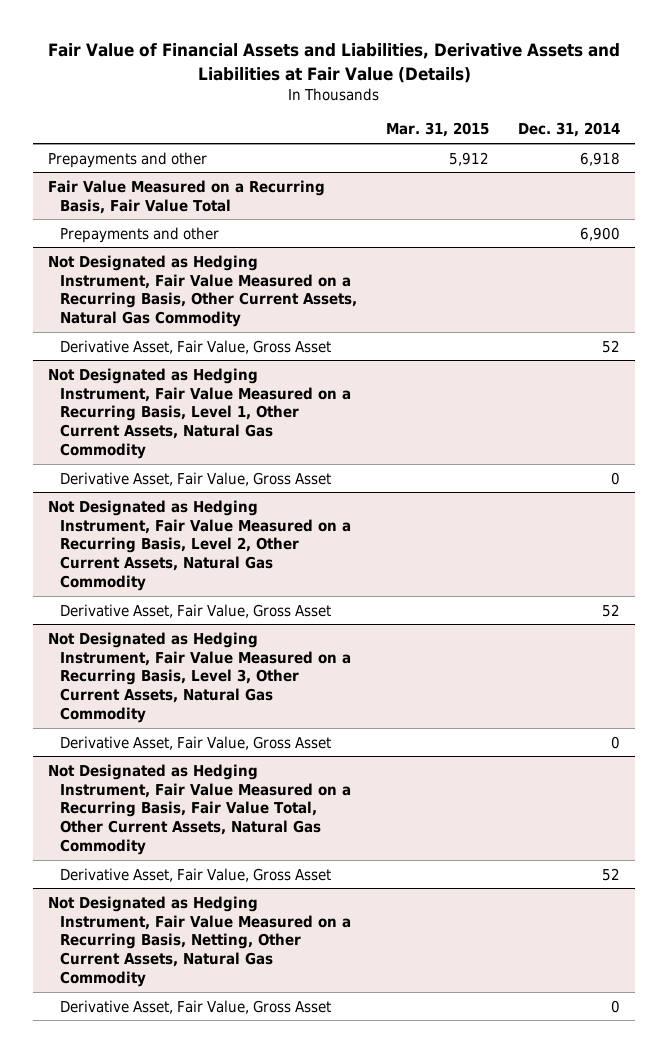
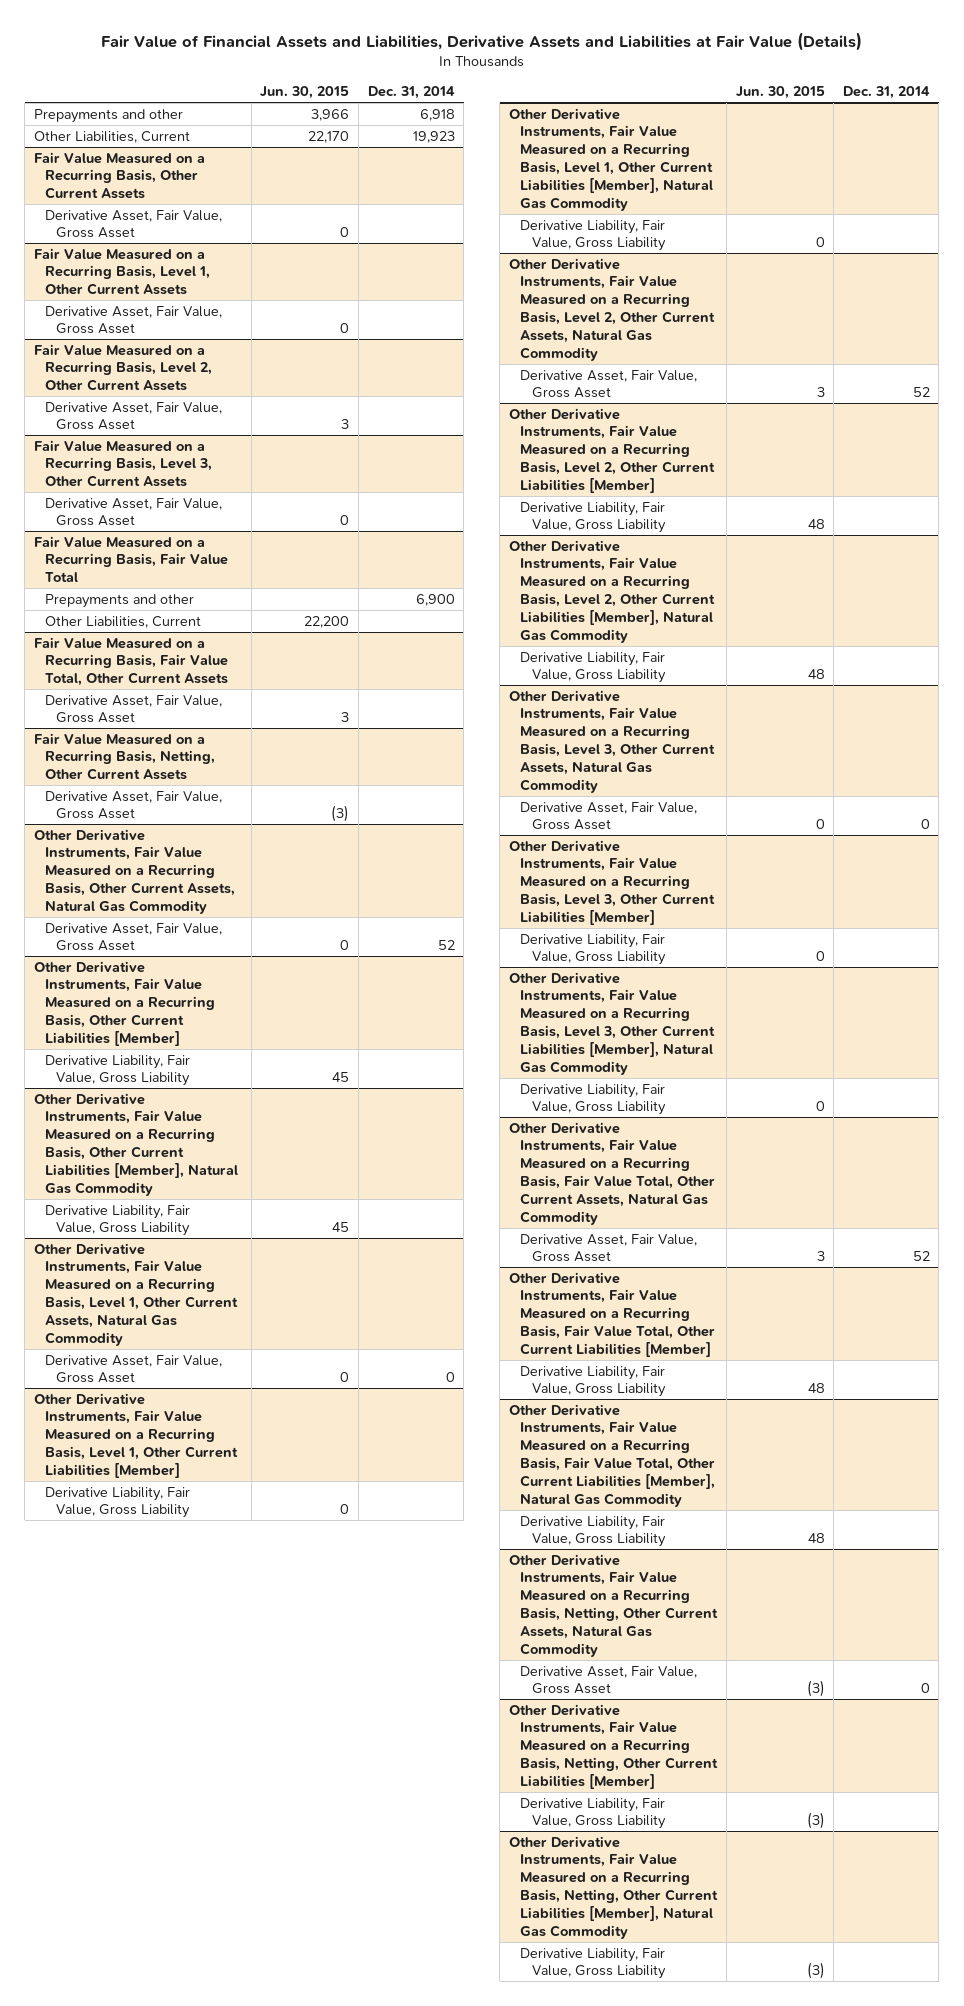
- | Mar. 31, 2015 | Dec. 31, 2014
+ | Jun. 30, 2015 | Dec. 31, 2014
+ Other Liabilities, Current | 22,170 | 19,923
+ Fair Value Measured on a Recurring Basis, Other Current Assets
+ Derivative Asset, Fair Value, Gross Asset | 0 |
+ Fair Value Measured on a Recurring Basis, Level 1, Other Current Assets
+ Derivative Asset, Fair Value, Gross Asset | 0 |
+ Fair Value Measured on a Recurring Basis, Level 2, Other Current Assets
+ Derivative Asset, Fair Value, Gross Asset | 3 |
+ Fair Value Measured on a Recurring Basis, Level 3, Other Current Assets
+ Derivative Asset, Fair Value, Gross Asset | 0 |
- Not Designated as Hedging Instrument, Fair Value Measured on a Recurring Basis, Other Current Assets, Natural Gas Commodity
@ Fair Value Measured on a Recurring Basis, Fair Value Total
+ Other Liabilities, Current | 22,200 |
+ Fair Value Measured on a Recurring Basis, Fair Value Total, Other Current Assets
+ Derivative Asset, Fair Value, Gross Asset | 3 |
+ Fair Value Measured on a Recurring Basis, Netting, Other Current Assets
+ Derivative Asset, Fair Value, Gross Asset | (3) |
+ Other Derivative Instruments, Fair Value Measured on a Recurring Basis, Other Current Assets, Natural Gas Commodity
- Not Designated as Hedging Instrument, Fair Value Measured on a Recurring Basis, Level 1, Other Current Assets, Natural Gas Commodity
+ Other Derivative Instruments, Fair Value Measured on a Recurring Basis, Other Current Liabilities [Member]
+ Derivative Liability, Fair Value, Gross Liability | 45 |
+ Other Derivative Instruments, Fair Value Measured on a Recurring Basis, Other Current Liabilities [Member], Natural Gas Commodity
+ Derivative Liability, Fair Value, Gross Liability | 45 |
+ Other Derivative Instruments, Fair Value Measured on a Recurring Basis, Level 1, Other Current Assets, Natural Gas Commodity
- Not Designated as Hedging Instrument, Fair Value Measured on a Recurring Basis, Level 2, Other Current Assets, Natural Gas Commodity
+ Other Derivative Instruments, Fair Value Measured on a Recurring Basis, Level 1, Other Current Liabilities [Member]
+ Derivative Liability, Fair Value, Gross Liability | 0 |
+ Other Derivative Instruments, Fair Value Measured on a Recurring Basis, Level 1, Other Current Liabilities [Member], Natural Gas Commodity
+ Derivative Liability, Fair Value, Gross Liability | 0 |
+ Other Derivative Instruments, Fair Value Measured on a Recurring Basis, Level 2, Other Current Assets, Natural Gas Commodity
- Not Designated as Hedging Instrument, Fair Value Measured on a Recurring Basis, Level 3, Other Current Assets, Natural Gas Commodity
+ Other Derivative Instruments, Fair Value Measured on a Recurring Basis, Level 2, Other Current Liabilities [Member]
+ Derivative Liability, Fair Value, Gross Liability | 48 |
+ Other Derivative Instruments, Fair Value Measured on a Recurring Basis, Level 2, Other Current Liabilities [Member], Natural Gas Commodity
+ Derivative Liability, Fair Value, Gross Liability | 48 |
+ Other Derivative Instruments, Fair Value Measured on a Recurring Basis, Level 3, Other Current Assets, Natural Gas Commodity
- Not Designated as Hedging Instrument, Fair Value Measured on a Recurring Basis, Fair Value Total, Other Current Assets, Natural Gas Commodity
+ Other Derivative Instruments, Fair Value Measured on a Recurring Basis, Level 3, Other Current Liabilities [Member]
+ Derivative Liability, Fair Value, Gross Liability | 0 |
+ Other Derivative Instruments, Fair Value Measured on a Recurring Basis, Level 3, Other Current Liabilities [Member], Natural Gas Commodity
+ Derivative Liability, Fair Value, Gross Liability | 0 |
+ Other Derivative Instruments, Fair Value Measured on a Recurring Basis, Fair Value Total, Other Current Assets, Natural Gas Commodity
- Not Designated as Hedging Instrument, Fair Value Measured on a Recurring Basis, Netting, Other Current Assets, Natural Gas Commodity
+ Other Derivative Instruments, Fair Value Measured on a Recurring Basis, Fair Value Total, Other Current Liabilities [Member]
+ Derivative Liability, Fair Value, Gross Liability | 48 |
+ Other Derivative Instruments, Fair Value Measured on a Recurring Basis, Fair Value Total, Other Current Liabilities [Member], Natural Gas Commodity
+ Derivative Liability, Fair Value, Gross Liability | 48 |
+ Other Derivative Instruments, Fair Value Measured on a Recurring Basis, Netting, Other Current Assets, Natural Gas Commodity
+ Other Derivative Instruments, Fair Value Measured on a Recurring Basis, Netting, Other Current Liabilities [Member]
+ Derivative Liability, Fair Value, Gross Liability | (3) |
+ Other Derivative Instruments, Fair Value Measured on a Recurring Basis, Netting, Other Current Liabilities [Member], Natural Gas Commodity
+ Derivative Liability, Fair Value, Gross Liability | (3) |

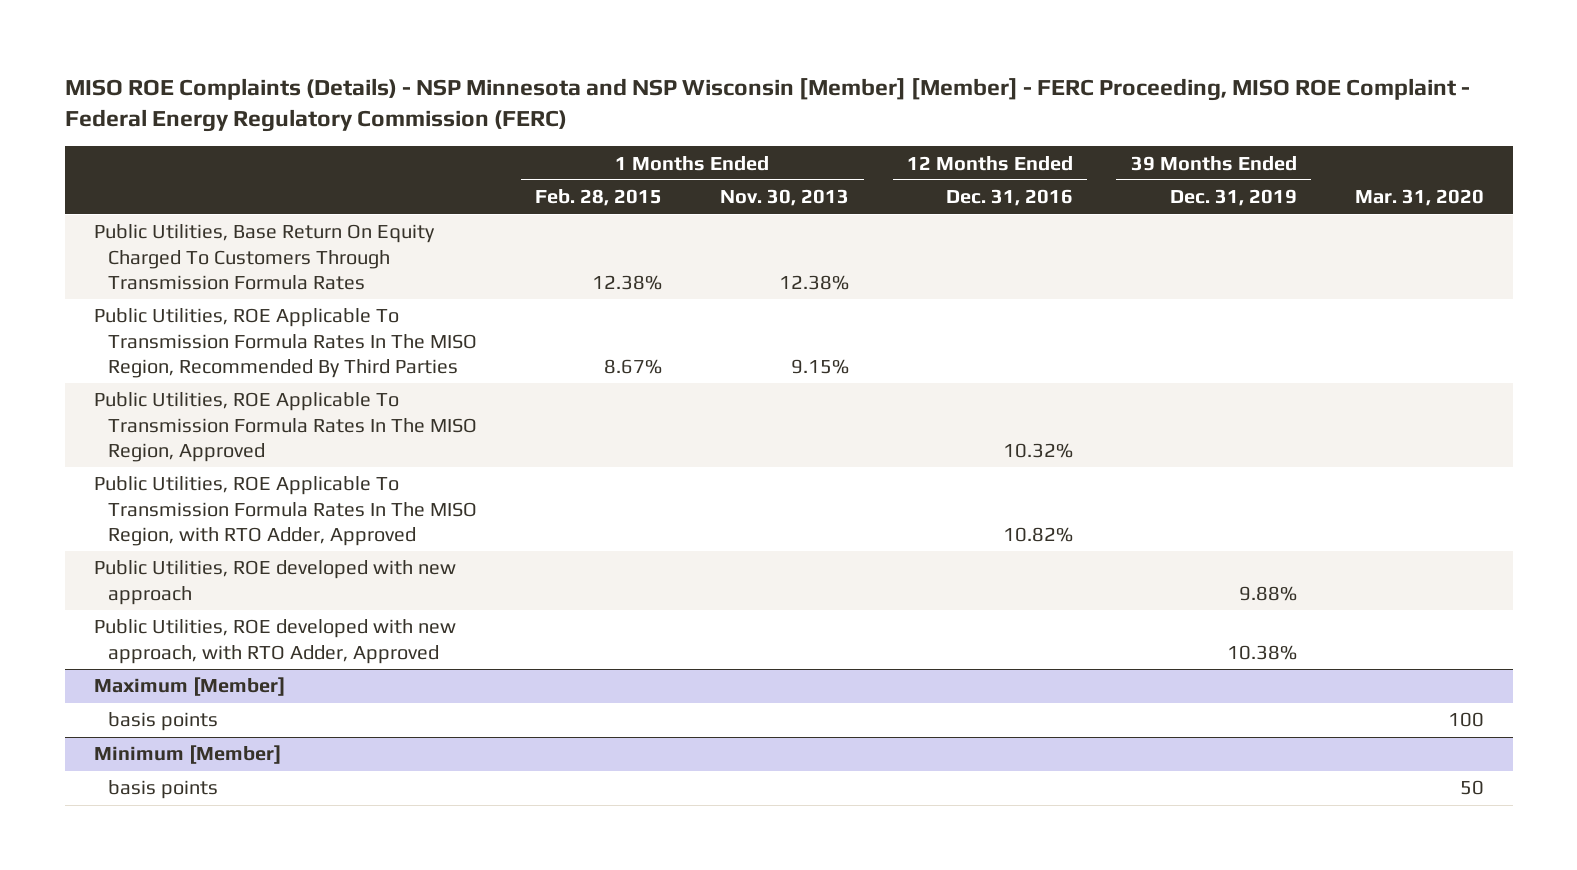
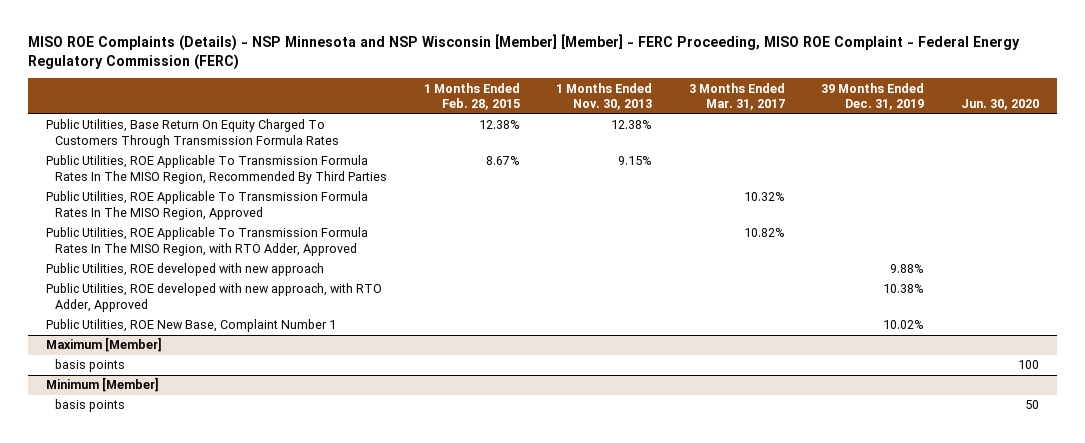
- | 1 Months Ended Feb. 28, 2015 | 1 Months Ended Nov. 30, 2013 | 12 Months Ended Dec. 31, 2016 | 39 Months Ended Dec. 31, 2019 | Mar. 31, 2020
+ | 1 Months Ended Feb. 28, 2015 | 1 Months Ended Nov. 30, 2013 | 3 Months Ended Mar. 31, 2017 | 39 Months Ended Dec. 31, 2019 | Jun. 30, 2020
+ Public Utilities, ROE New Base, Complaint Number 1 | | | | 10.02% |

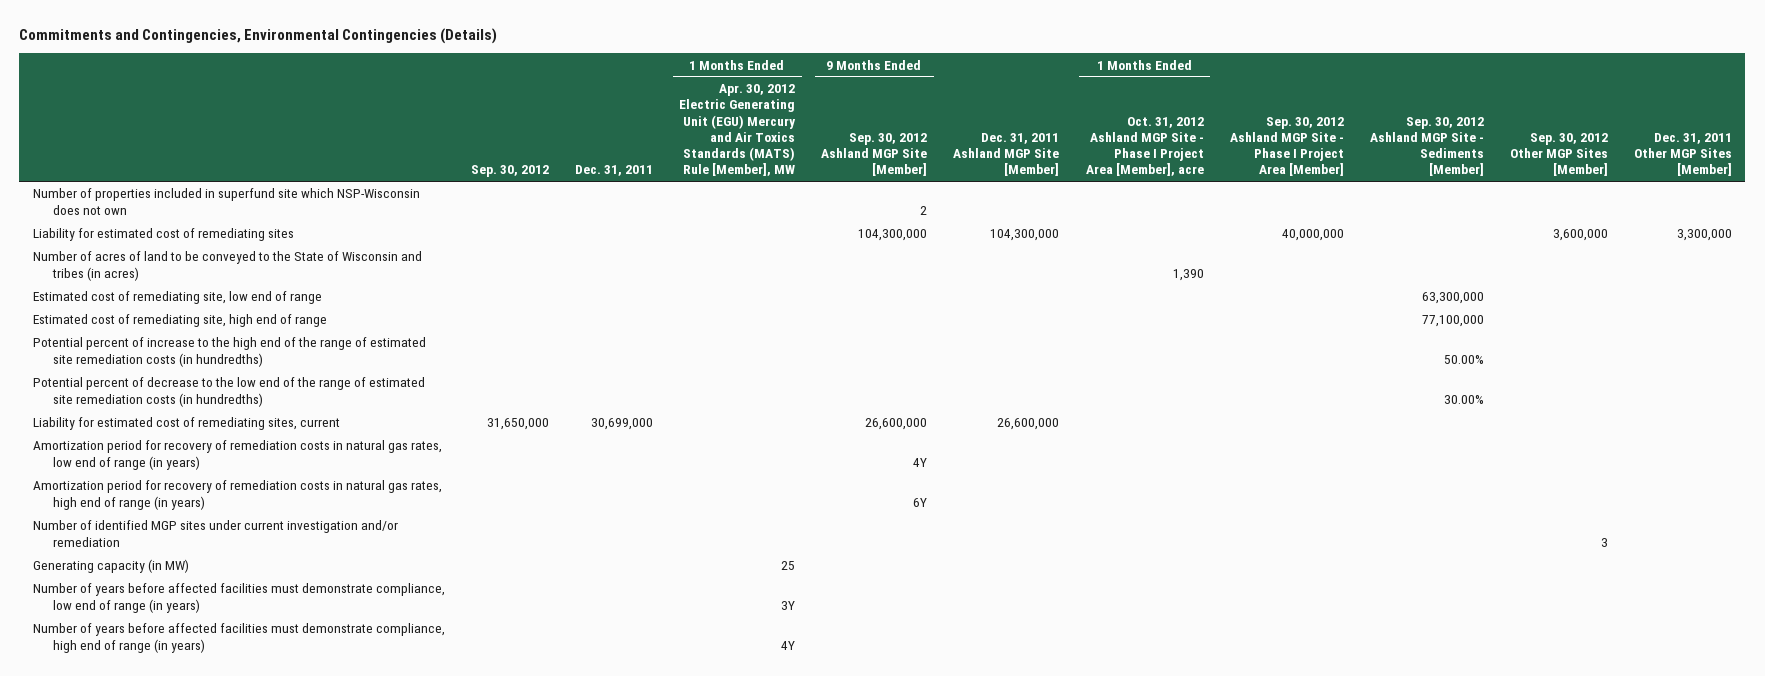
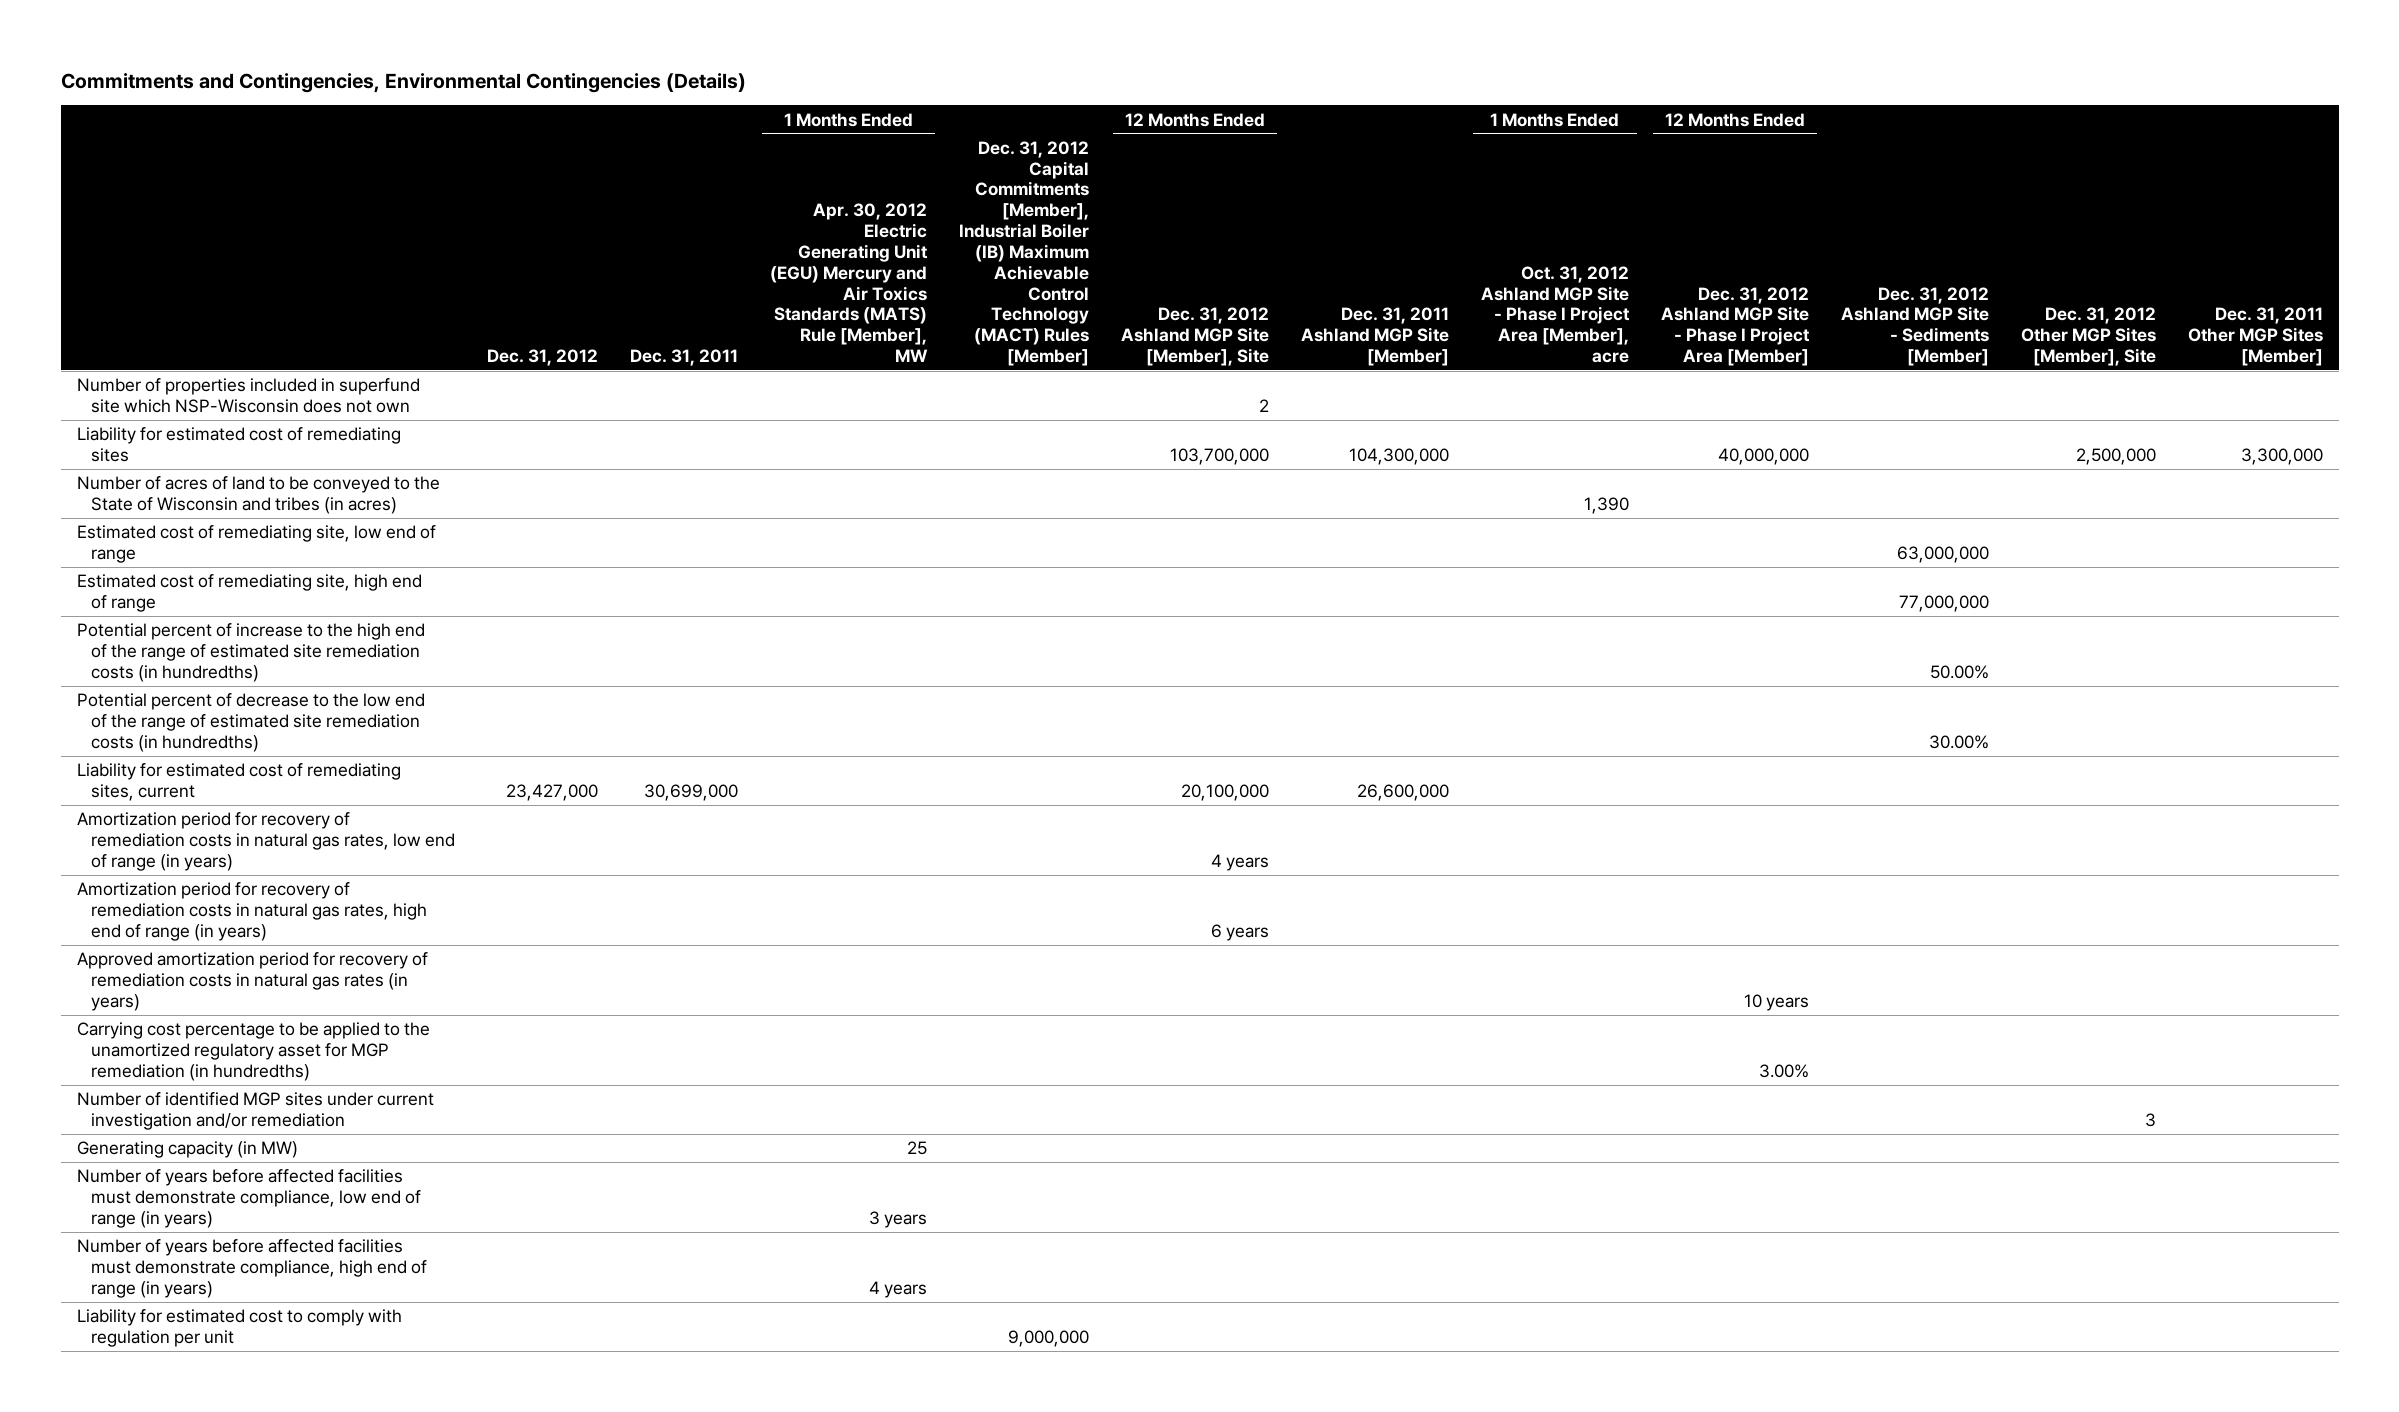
- | Sep. 30, 2012 | Dec. 31, 2011 | 1 Months Ended Apr. 30, 2012 Electric Generating Unit (EGU) Mercury and Air Toxics Standards (MATS) Rule [Member], MW | 9 Months Ended Sep. 30, 2012 Ashland MGP Site [Member] | Dec. 31, 2011 Ashland MGP Site [Member] | 1 Months Ended Oct. 31, 2012 Ashland MGP Site - Phase I Project Area [Member], acre | Sep. 30, 2012 Ashland MGP Site - Phase I Project Area [Member] | Sep. 30, 2012 Ashland MGP Site - Sediments [Member] | Sep. 30, 2012 Other MGP Sites [Member] | Dec. 31, 2011 Other MGP Sites [Member]
+ | Dec. 31, 2012 | Dec. 31, 2011 | 1 Months Ended Apr. 30, 2012 Electric Generating Unit (EGU) Mercury and Air Toxics Standards (MATS) Rule [Member], MW | Dec. 31, 2012 Capital Commitments [Member], Industrial Boiler (IB) Maximum Achievable Control Technology (MACT) Rules [Member] | 12 Months Ended Dec. 31, 2012 Ashland MGP Site [Member], Site | Dec. 31, 2011 Ashland MGP Site [Member] | 1 Months Ended Oct. 31, 2012 Ashland MGP Site - Phase I Project Area [Member], acre | 12 Months Ended Dec. 31, 2012 Ashland MGP Site - Phase I Project Area [Member] | Dec. 31, 2012 Ashland MGP Site - Sediments [Member] | Dec. 31, 2012 Other MGP Sites [Member], Site | Dec. 31, 2011 Other MGP Sites [Member]
+ Approved amortization period for recovery of remediation costs in natural gas rates (in years) | | | | | | | | 10 years | | |
+ Carrying cost percentage to be applied to the unamortized regulatory asset for MGP remediation (in hundredths) | | | | | | | | 3.00% | | |
- Number of years before affected facilities must demonstrate compliance, low end of range (in years) | | | 3Y | | | | | | |
- Number of years before affected facilities must demonstrate compliance, high end of range (in years) | | | 4Y | | | | | | |
+ Number of years before affected facilities must demonstrate compliance, low end of range (in years) | | | 3 years | | | | | | | |
+ Number of years before affected facilities must demonstrate compliance, high end of range (in years) | | | 4 years | | | | | | | |
+ Liability for estimated cost to comply with regulation per unit | | | | 9,000,000 | | | | | | |

